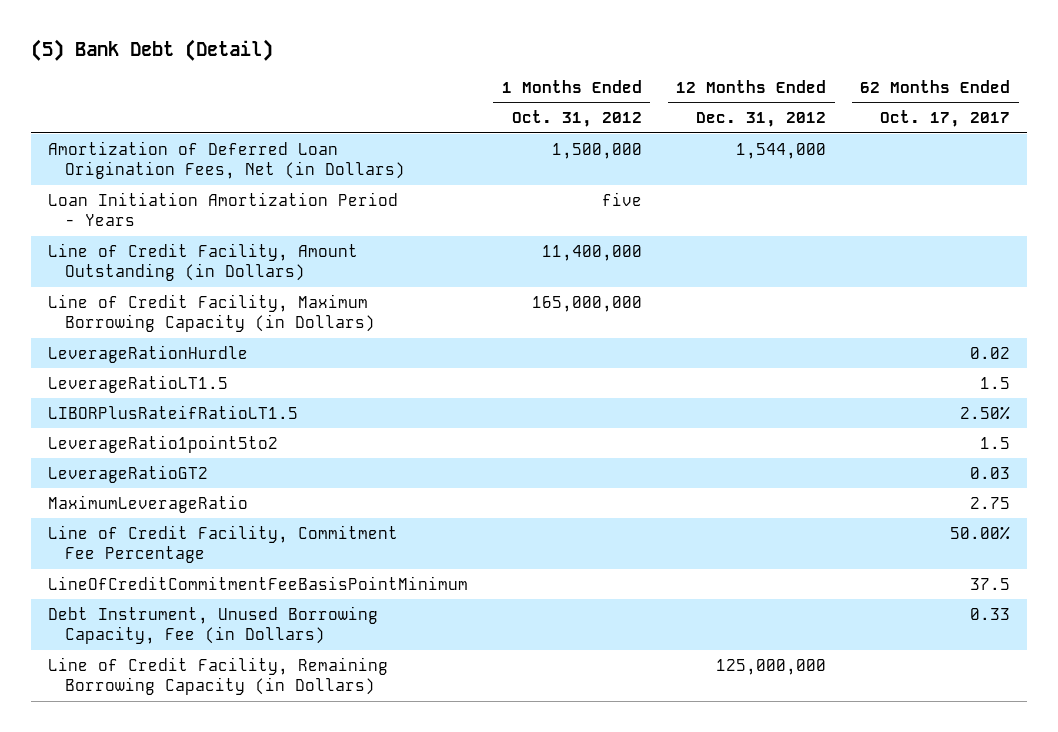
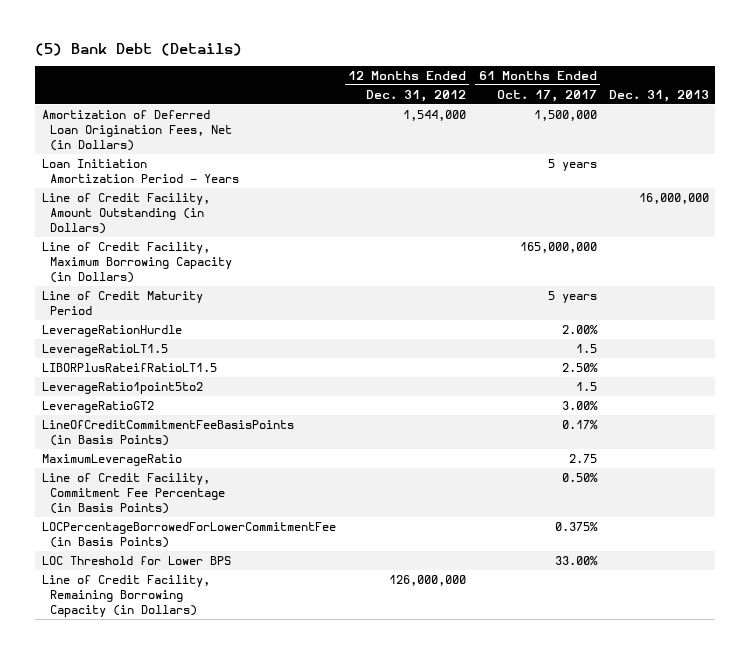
- (5) Bank Debt (Detail)
+ (5) Bank Debt (Details)
- | 1 Months Ended Oct. 31, 2012 | 12 Months Ended Dec. 31, 2012 | 62 Months Ended Oct. 17, 2017
+ | 12 Months Ended Dec. 31, 2012 | 61 Months Ended Oct. 17, 2017 | Dec. 31, 2013
+ Line of Credit Maturity Period | | 5 years |
+ LineOfCreditCommitmentFeeBasisPoints (in Basis Points) | | 0.17% |
- Line of Credit Facility, Commitment Fee Percentage | | | 50.00%
- LineOfCreditCommitmentFeeBasisPointMinimum | | | 37.5
- Debt Instrument, Unused Borrowing Capacity, Fee (in Dollars) | | | 0.33
- Line of Credit Facility, Remaining Borrowing Capacity (in Dollars) | | 125,000,000 |
+ Line of Credit Facility, Commitment Fee Percentage (in Basis Points) | | 0.50% |
+ LOCPercentageBorrowedForLowerCommitmentFee (in Basis Points) | | 0.375% |
+ LOC Threshold for Lower BPS | | 33.00% |
+ Line of Credit Facility, Remaining Borrowing Capacity (in Dollars) | 126,000,000 | |

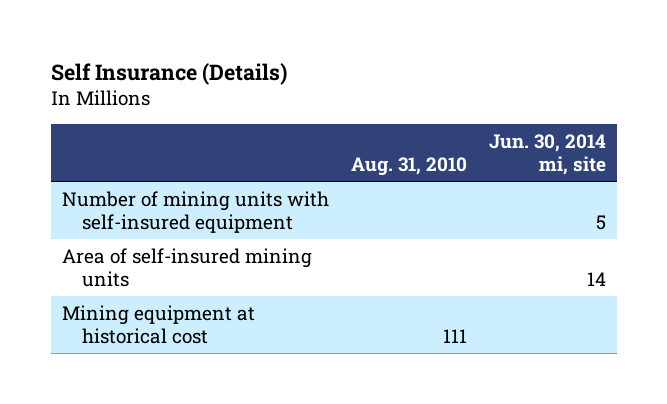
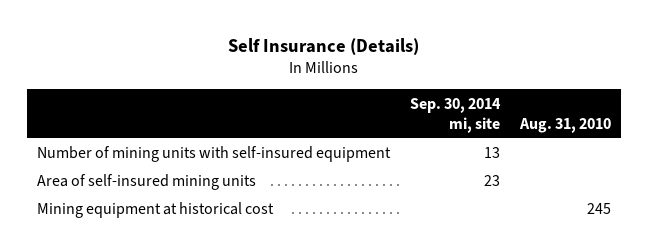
- | Aug. 31, 2010 | Jun. 30, 2014 mi, site
+ | Sep. 30, 2014 mi, site | Aug. 31, 2010
- Mining equipment at historical cost | 111 |
+ Mining equipment at historical cost | | 245

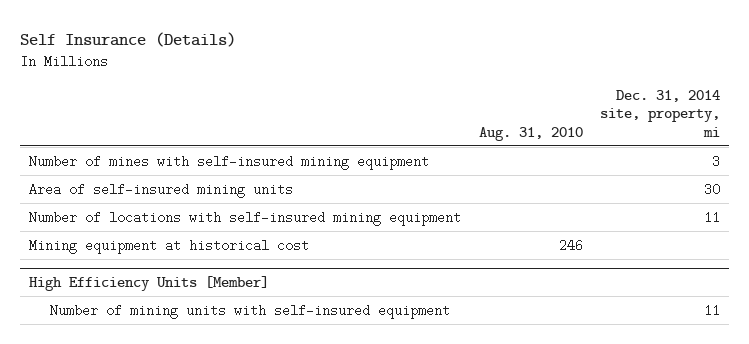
- | Sep. 30, 2014 mi, site | Aug. 31, 2010
+ | Aug. 31, 2010 | Dec. 31, 2014 site, property, mi
- Number of mining units with self-insured equipment | 13 |
+ Number of mines with self-insured mining equipment | | 3
- Mining equipment at historical cost | | 245
+ Number of locations with self-insured mining equipment | | 11
+ Mining equipment at historical cost | 246 |
+ High Efficiency Units [Member]
+ Number of mining units with self-insured equipment | | 11

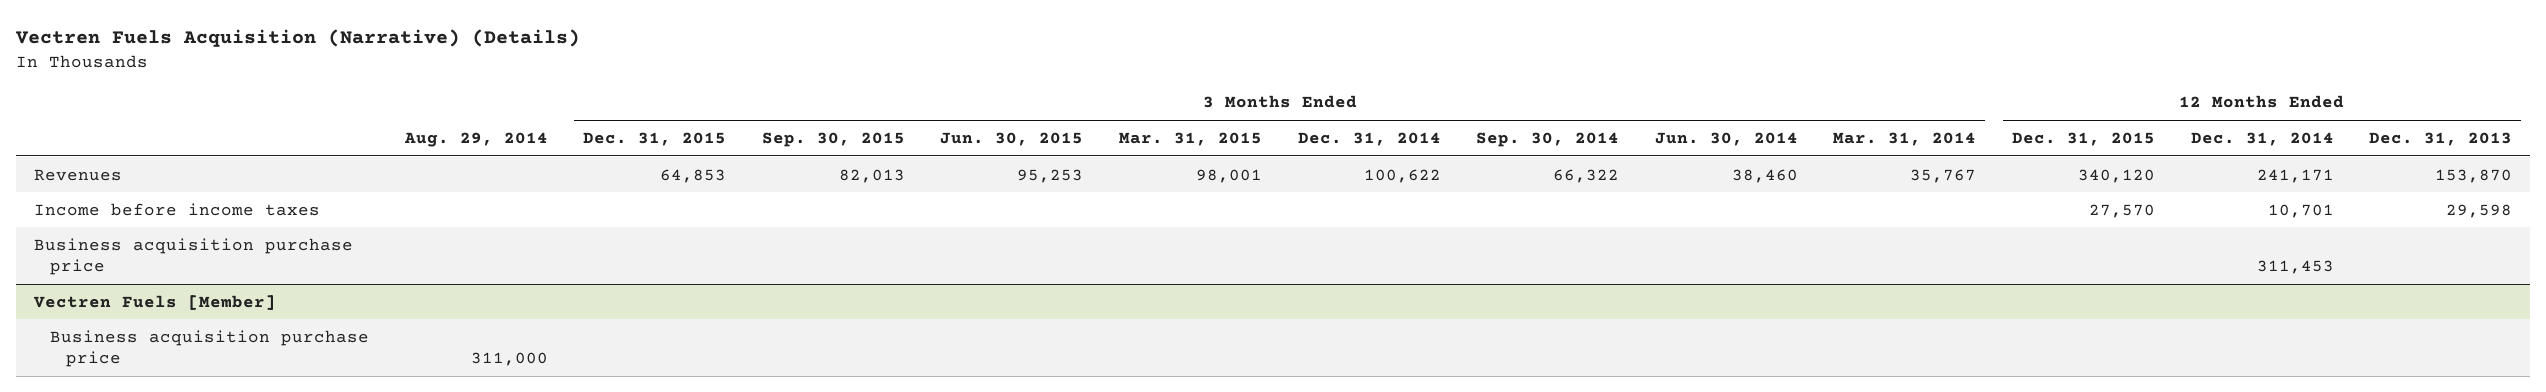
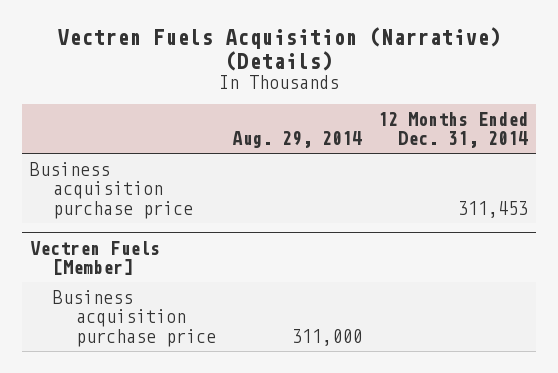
- | Aug. 29, 2014 | 3 Months Ended Dec. 31, 2015 | 3 Months Ended Sep. 30, 2015 | 3 Months Ended Jun. 30, 2015 | 3 Months Ended Mar. 31, 2015 | 3 Months Ended Dec. 31, 2014 | 3 Months Ended Sep. 30, 2014 | 3 Months Ended Jun. 30, 2014 | 3 Months Ended Mar. 31, 2014 | 12 Months Ended Dec. 31, 2015 | 12 Months Ended Dec. 31, 2014 | 12 Months Ended Dec. 31, 2013
+ | Aug. 29, 2014 | 12 Months Ended Dec. 31, 2014
- Revenues | | 64,853 | 82,013 | 95,253 | 98,001 | 100,622 | 66,322 | 38,460 | 35,767 | 340,120 | 241,171 | 153,870
- Income before income taxes | | | | | | | | | | 27,570 | 10,701 | 29,598

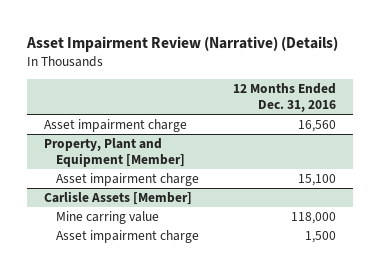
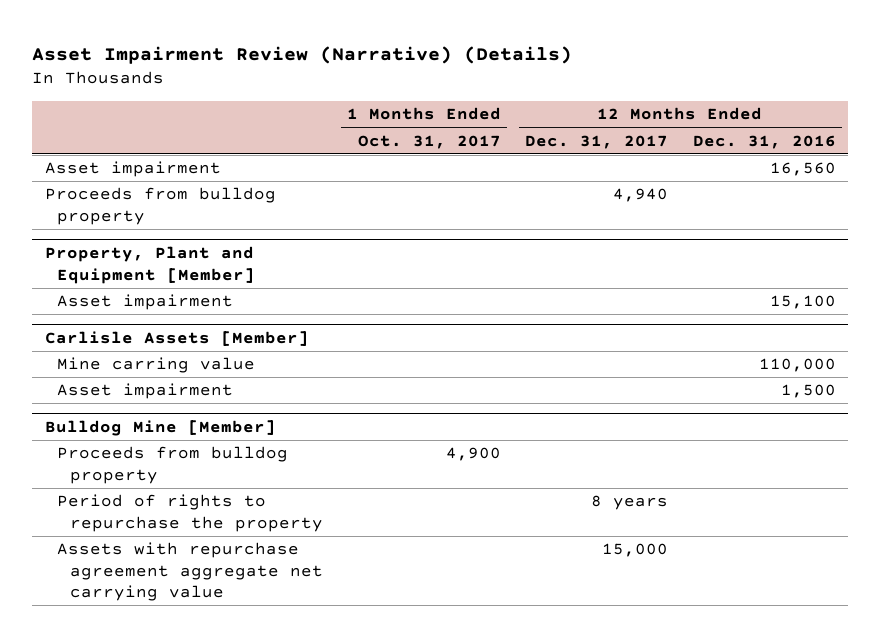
- | 12 Months Ended Dec. 31, 2016
+ | 1 Months Ended Oct. 31, 2017 | 12 Months Ended Dec. 31, 2017 | 12 Months Ended Dec. 31, 2016
- Asset impairment charge | 16,560
+ Asset impairment | | | 16,560
+ Proceeds from bulldog property | | 4,940 |
@ Property, Plant and Equipment [Member]
- Asset impairment charge | 15,100
+ Asset impairment | | | 15,100
@ Carlisle Assets [Member]
- Mine carring value | 118,000
- Asset impairment charge | 1,500
+ Mine carring value | | | 110,000
+ Asset impairment | | | 1,500
+ Bulldog Mine [Member]
+ Proceeds from bulldog property | 4,900 | |
+ Period of rights to repurchase the property | | 8 years |
+ Assets with repurchase agreement aggregate net carrying value | | 15,000 |

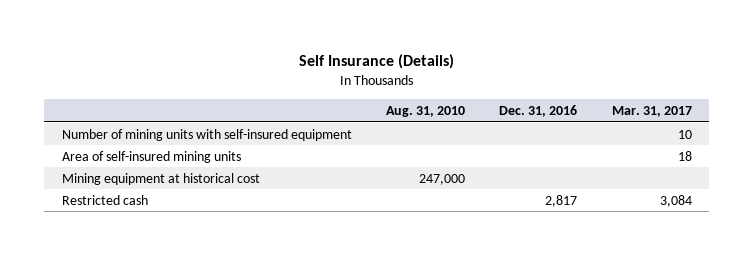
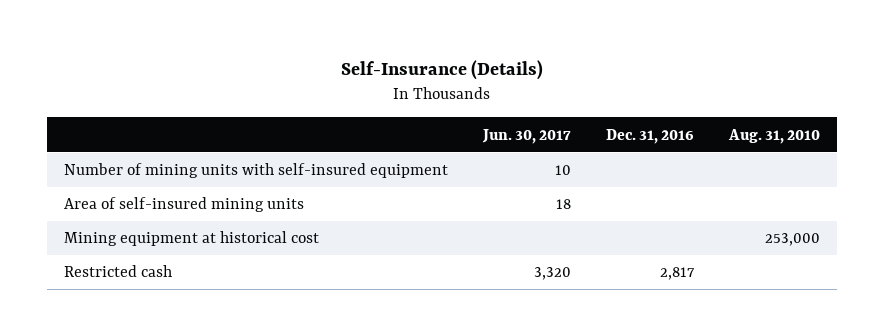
- Self Insurance (Details)
+ Self-Insurance (Details)
- | Aug. 31, 2010 | Dec. 31, 2016 | Mar. 31, 2017
+ | Jun. 30, 2017 | Dec. 31, 2016 | Aug. 31, 2010
- Mining equipment at historical cost | 247,000 | |
+ Mining equipment at historical cost | | | 253,000

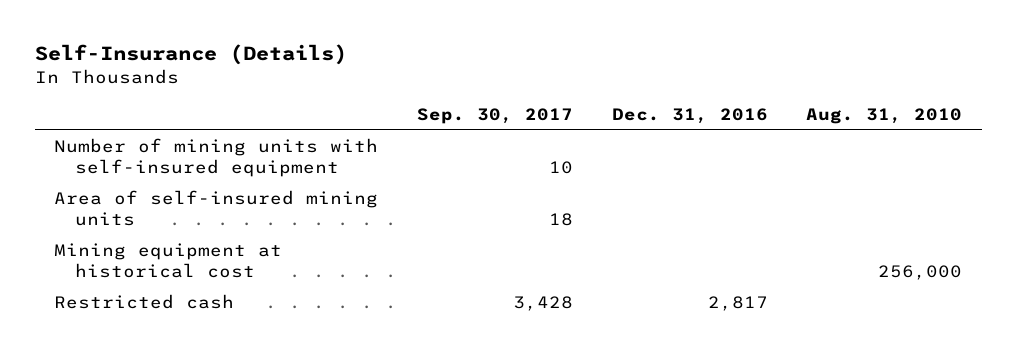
- | Jun. 30, 2017 | Dec. 31, 2016 | Aug. 31, 2010
+ | Sep. 30, 2017 | Dec. 31, 2016 | Aug. 31, 2010
- Mining equipment at historical cost | | | 253,000
+ Mining equipment at historical cost | | | 256,000

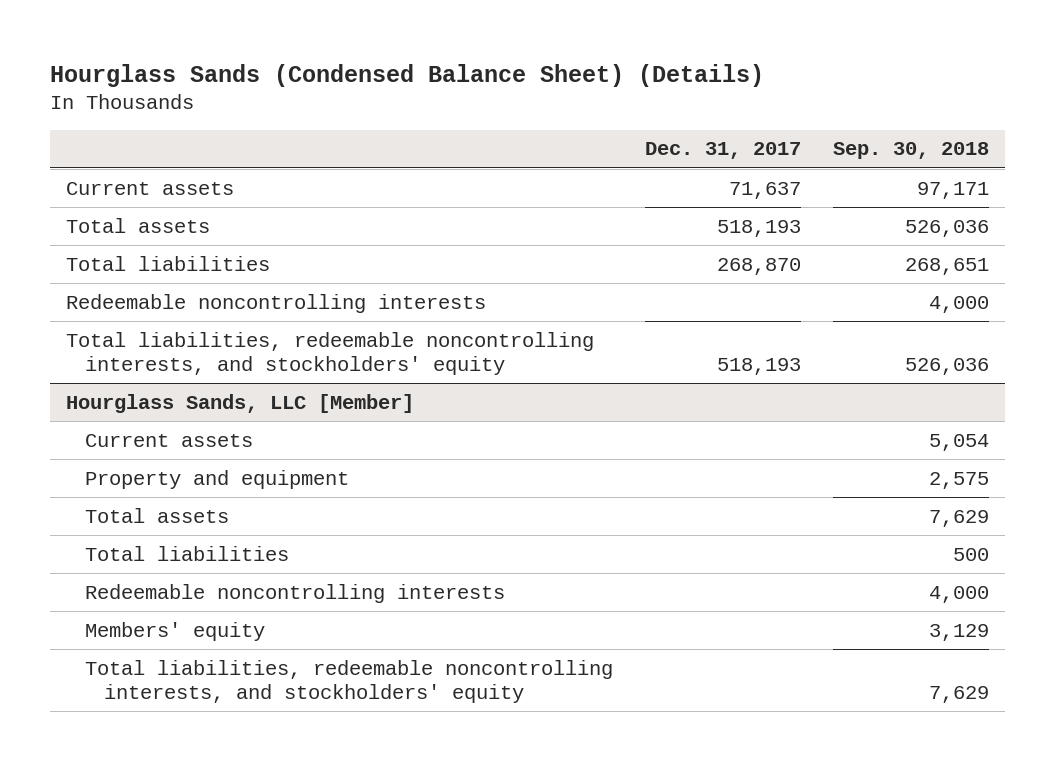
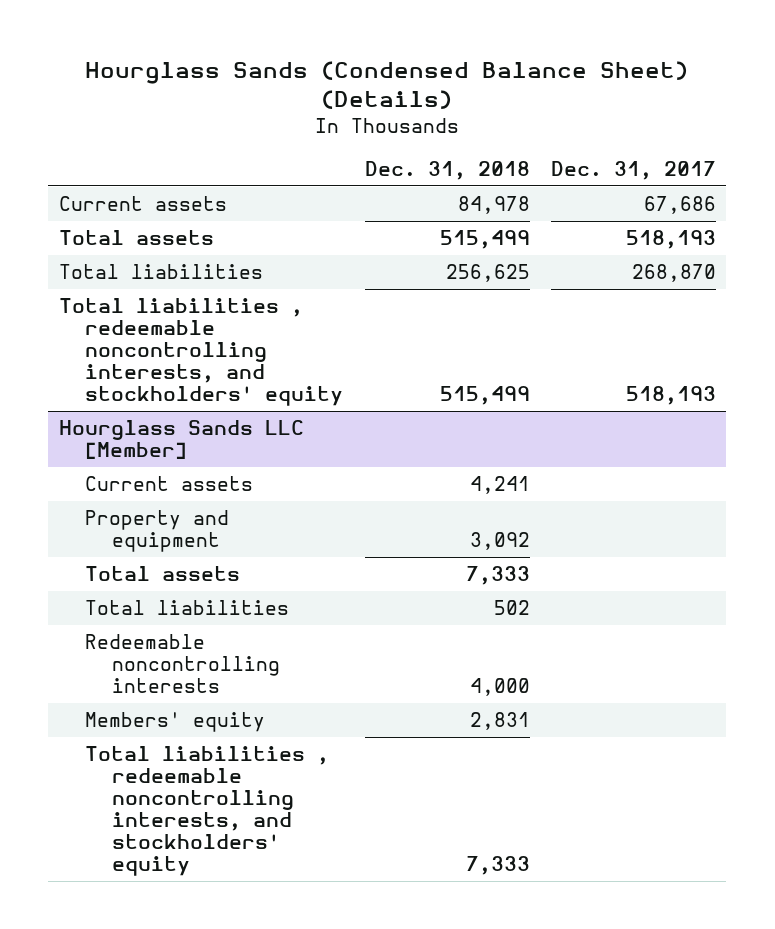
- | Dec. 31, 2017 | Sep. 30, 2018
+ | Dec. 31, 2018 | Dec. 31, 2017
- Current assets | 71,637 | 97,171
+ Current assets | 84,978 | 67,686
- Redeemable noncontrolling interests | | 4,000
- Total liabilities, redeemable noncontrolling interests, and stockholders' equity | 518,193 | 526,036
- Hourglass Sands, LLC [Member]
+ Total liabilities , redeemable noncontrolling interests, and stockholders' equity | 515,499 | 518,193
+ Hourglass Sands LLC [Member]
- Total liabilities, redeemable noncontrolling interests, and stockholders' equity | | 7,629
+ Total liabilities , redeemable noncontrolling interests, and stockholders' equity | 7,333 |

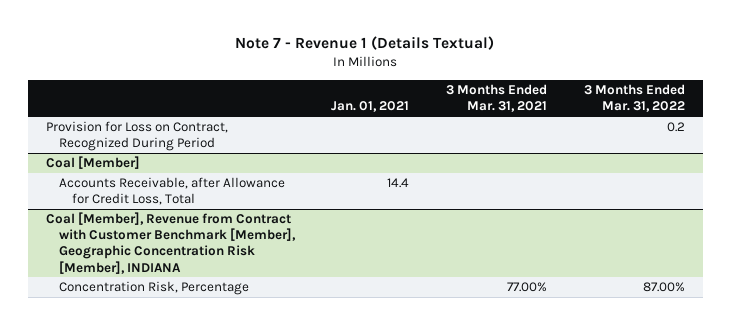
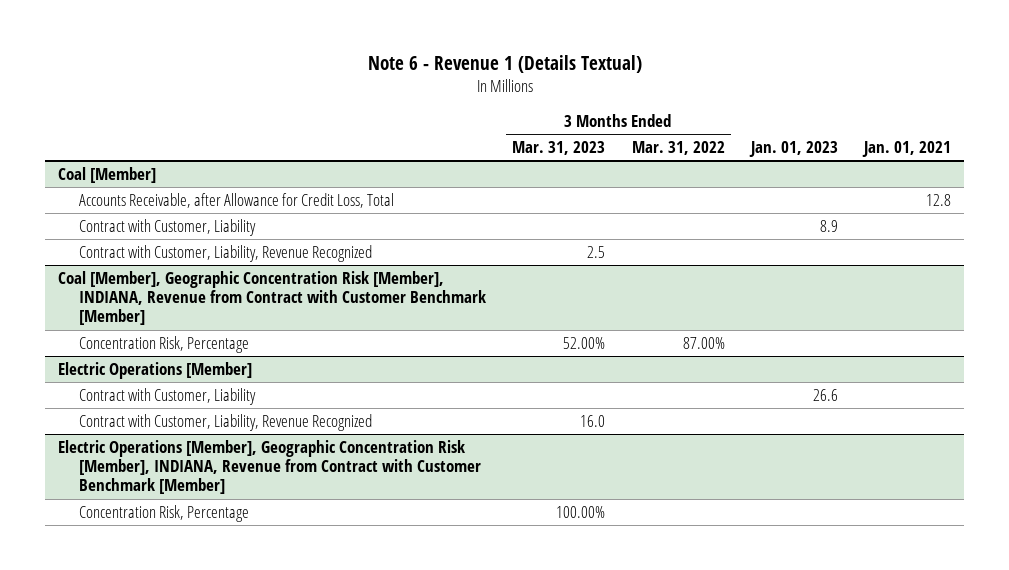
- Note 7 - Revenue 1 (Details Textual)
+ Note 6 - Revenue 1 (Details Textual)
- | Jan. 01, 2021 | 3 Months Ended Mar. 31, 2021 | 3 Months Ended Mar. 31, 2022
+ | 3 Months Ended Mar. 31, 2023 | 3 Months Ended Mar. 31, 2022 | Jan. 01, 2023 | Jan. 01, 2021
- Provision for Loss on Contract, Recognized During Period | | | 0.2
@ Coal [Member]
- Accounts Receivable, after Allowance for Credit Loss, Total | 14.4 | |
- Coal [Member], Revenue from Contract with Customer Benchmark [Member], Geographic Concentration Risk [Member], INDIANA
@ Coal [Member]
+ Accounts Receivable, after Allowance for Credit Loss, Total | | | | 12.8
+ Contract with Customer, Liability | | | 8.9 |
+ Contract with Customer, Liability, Revenue Recognized | 2.5 | | |
+ Coal [Member], Geographic Concentration Risk [Member], INDIANA, Revenue from Contract with Customer Benchmark [Member]
+ Electric Operations [Member]
+ Contract with Customer, Liability | | | 26.6 |
+ Contract with Customer, Liability, Revenue Recognized | 16.0 | | |
+ Electric Operations [Member], Geographic Concentration Risk [Member], INDIANA, Revenue from Contract with Customer Benchmark [Member]
+ Concentration Risk, Percentage | 100.00% | | |

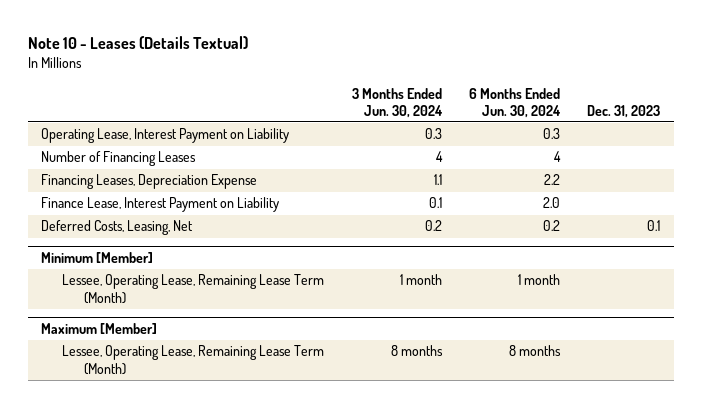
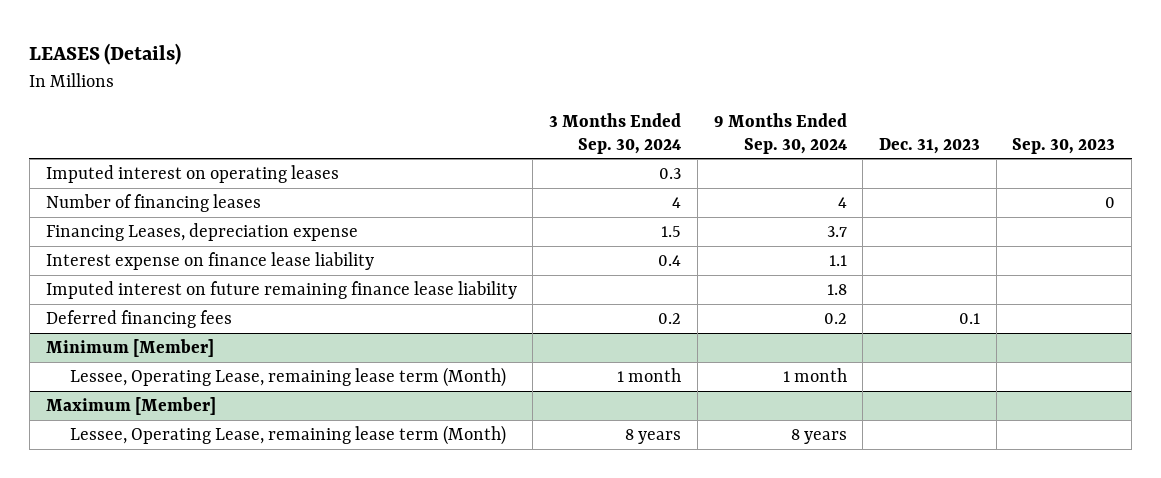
- Note 10 - Leases (Details Textual)
+ LEASES (Details)
- | 3 Months Ended Jun. 30, 2024 | 6 Months Ended Jun. 30, 2024 | Dec. 31, 2023
+ | 3 Months Ended Sep. 30, 2024 | 9 Months Ended Sep. 30, 2024 | Dec. 31, 2023 | Sep. 30, 2023
- Operating Lease, Interest Payment on Liability | 0.3 | 0.3 |
- Number of Financing Leases | 4 | 4 |
- Financing Leases, Depreciation Expense | 1.1 | 2.2 |
- Finance Lease, Interest Payment on Liability | 0.1 | 2.0 |
- Deferred Costs, Leasing, Net | 0.2 | 0.2 | 0.1
+ Imputed interest on operating leases | 0.3 | | |
+ Number of financing leases | 4 | 4 | | 0
+ Financing Leases, depreciation expense | 1.5 | 3.7 | |
+ Interest expense on finance lease liability | 0.4 | 1.1 | |
+ Imputed interest on future remaining finance lease liability | | 1.8 | |
+ Deferred financing fees | 0.2 | 0.2 | 0.1 |
@ Minimum [Member]
- Lessee, Operating Lease, Remaining Lease Term (Month) | 1 month | 1 month |
+ Lessee, Operating Lease, remaining lease term (Month) | 1 month | 1 month | |
@ Maximum [Member]
- Lessee, Operating Lease, Remaining Lease Term (Month) | 8 months | 8 months |
+ Lessee, Operating Lease, remaining lease term (Month) | 8 years | 8 years | |

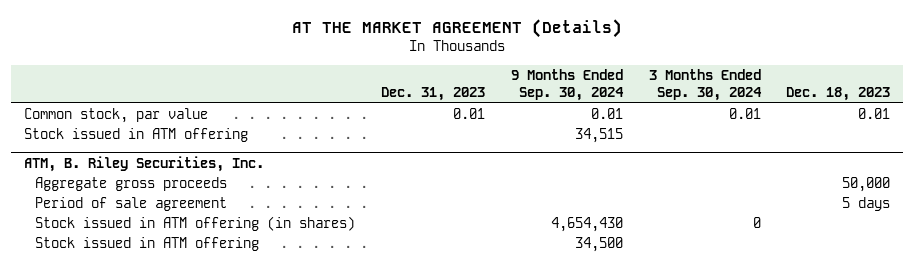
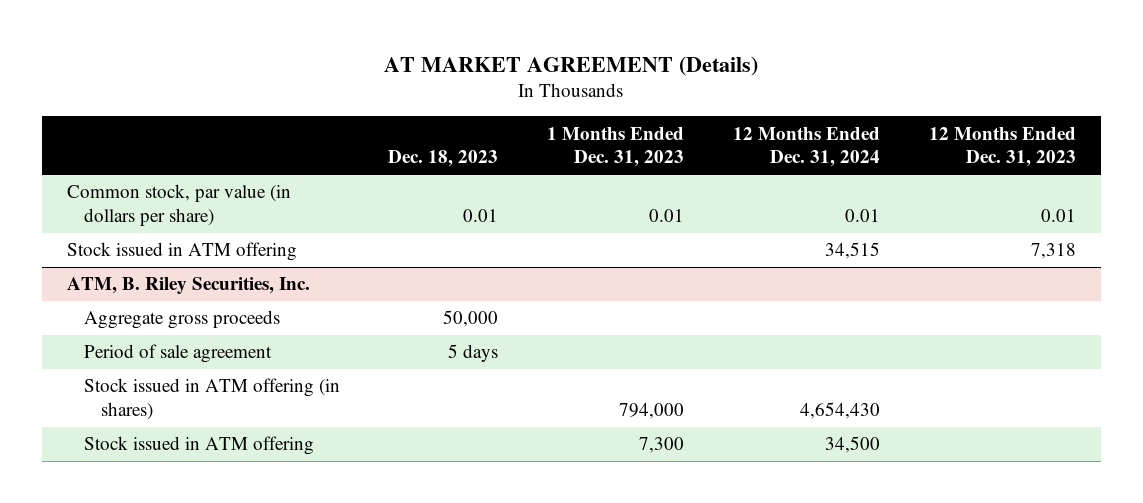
- AT THE MARKET AGREEMENT (Details)
+ AT MARKET AGREEMENT (Details)
- | Dec. 31, 2023 | 9 Months Ended Sep. 30, 2024 | 3 Months Ended Sep. 30, 2024 | Dec. 18, 2023
+ | Dec. 18, 2023 | 1 Months Ended Dec. 31, 2023 | 12 Months Ended Dec. 31, 2024 | 12 Months Ended Dec. 31, 2023
- Common stock, par value | 0.01 | 0.01 | 0.01 | 0.01
+ Common stock, par value (in dollars per share) | 0.01 | 0.01 | 0.01 | 0.01

